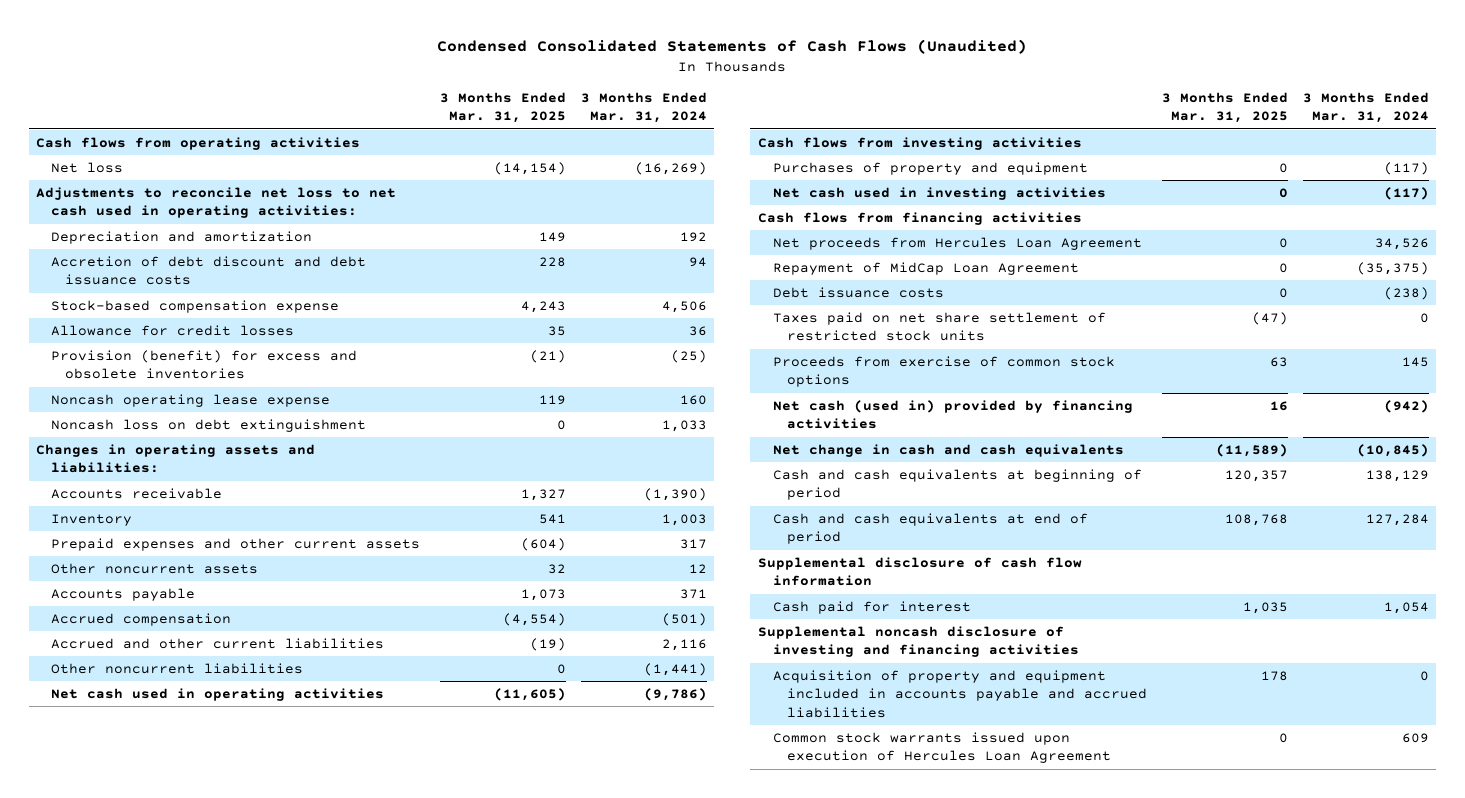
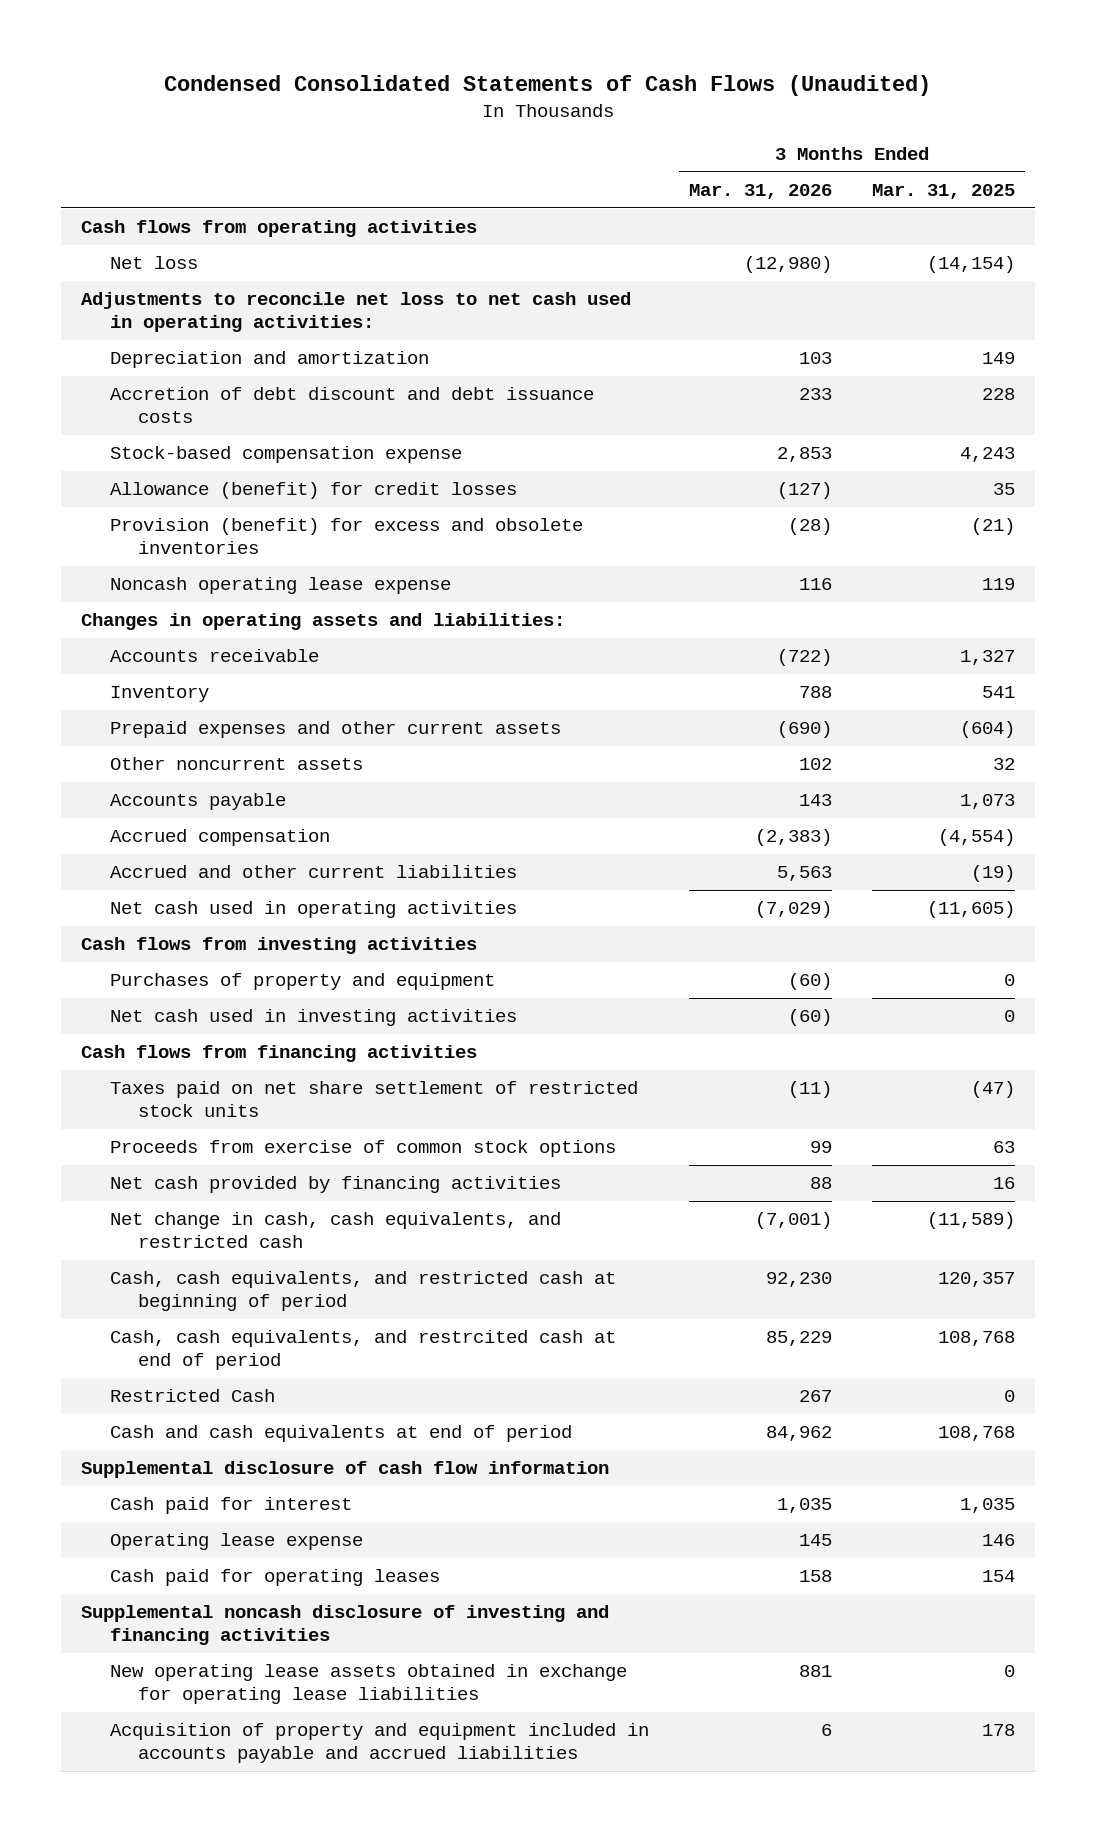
- | 3 Months Ended Mar. 31, 2025 | 3 Months Ended Mar. 31, 2024
+ | 3 Months Ended Mar. 31, 2026 | 3 Months Ended Mar. 31, 2025
- Allowance for credit losses | 35 | 36
+ Allowance (benefit) for credit losses | (127) | 35
- Noncash loss on debt extinguishment | 0 | 1,033
- Other noncurrent liabilities | 0 | (1,441)
- Net proceeds from Hercules Loan Agreement | 0 | 34,526
- Repayment of MidCap Loan Agreement | 0 | (35,375)
- Debt issuance costs | 0 | (238)
- Net cash (used in) provided by financing activities | 16 | (942)
- Net change in cash and cash equivalents | (11,589) | (10,845)
- Cash and cash equivalents at beginning of period | 120,357 | 138,129
+ Net cash provided by financing activities | 88 | 16
+ Net change in cash, cash equivalents, and restricted cash | (7,001) | (11,589)
+ Cash, cash equivalents, and restricted cash at beginning of period | 92,230 | 120,357
+ Cash, cash equivalents, and restrcited cash at end of period | 85,229 | 108,768
+ Restricted Cash | 267 | 0
+ Operating lease expense | 145 | 146
+ Cash paid for operating leases | 158 | 154
+ New operating lease assets obtained in exchange for operating lease liabilities | 881 | 0
- Common stock warrants issued upon execution of Hercules Loan Agreement | 0 | 609

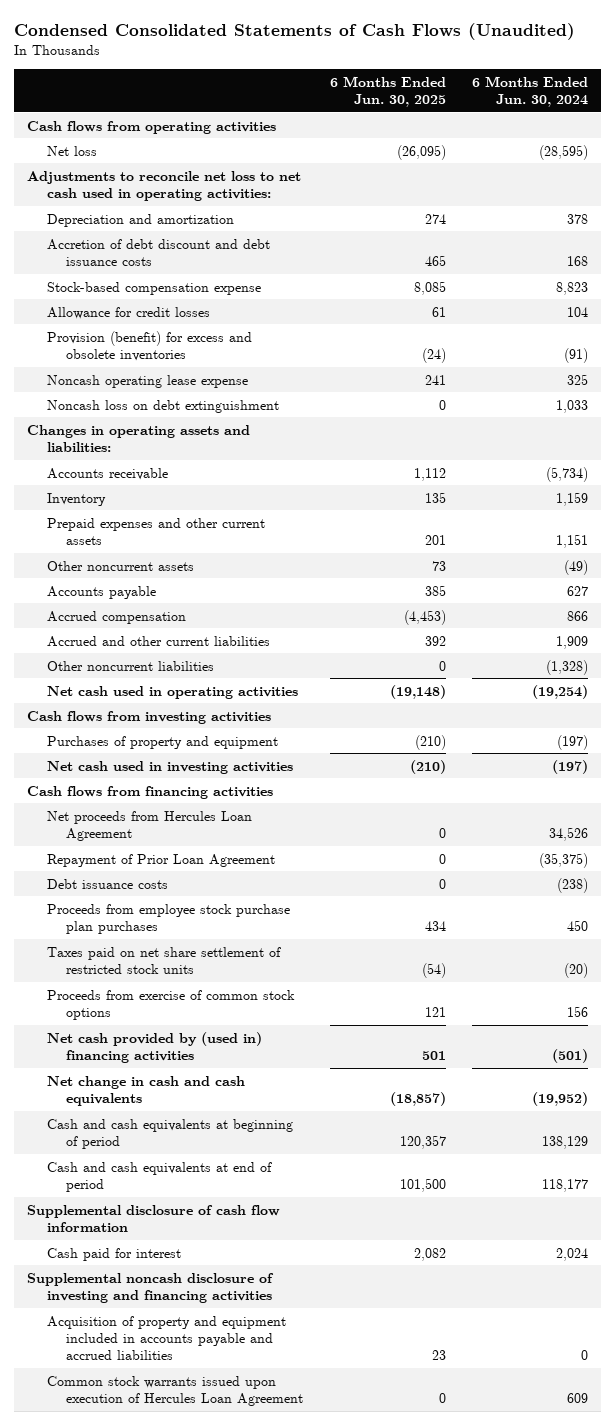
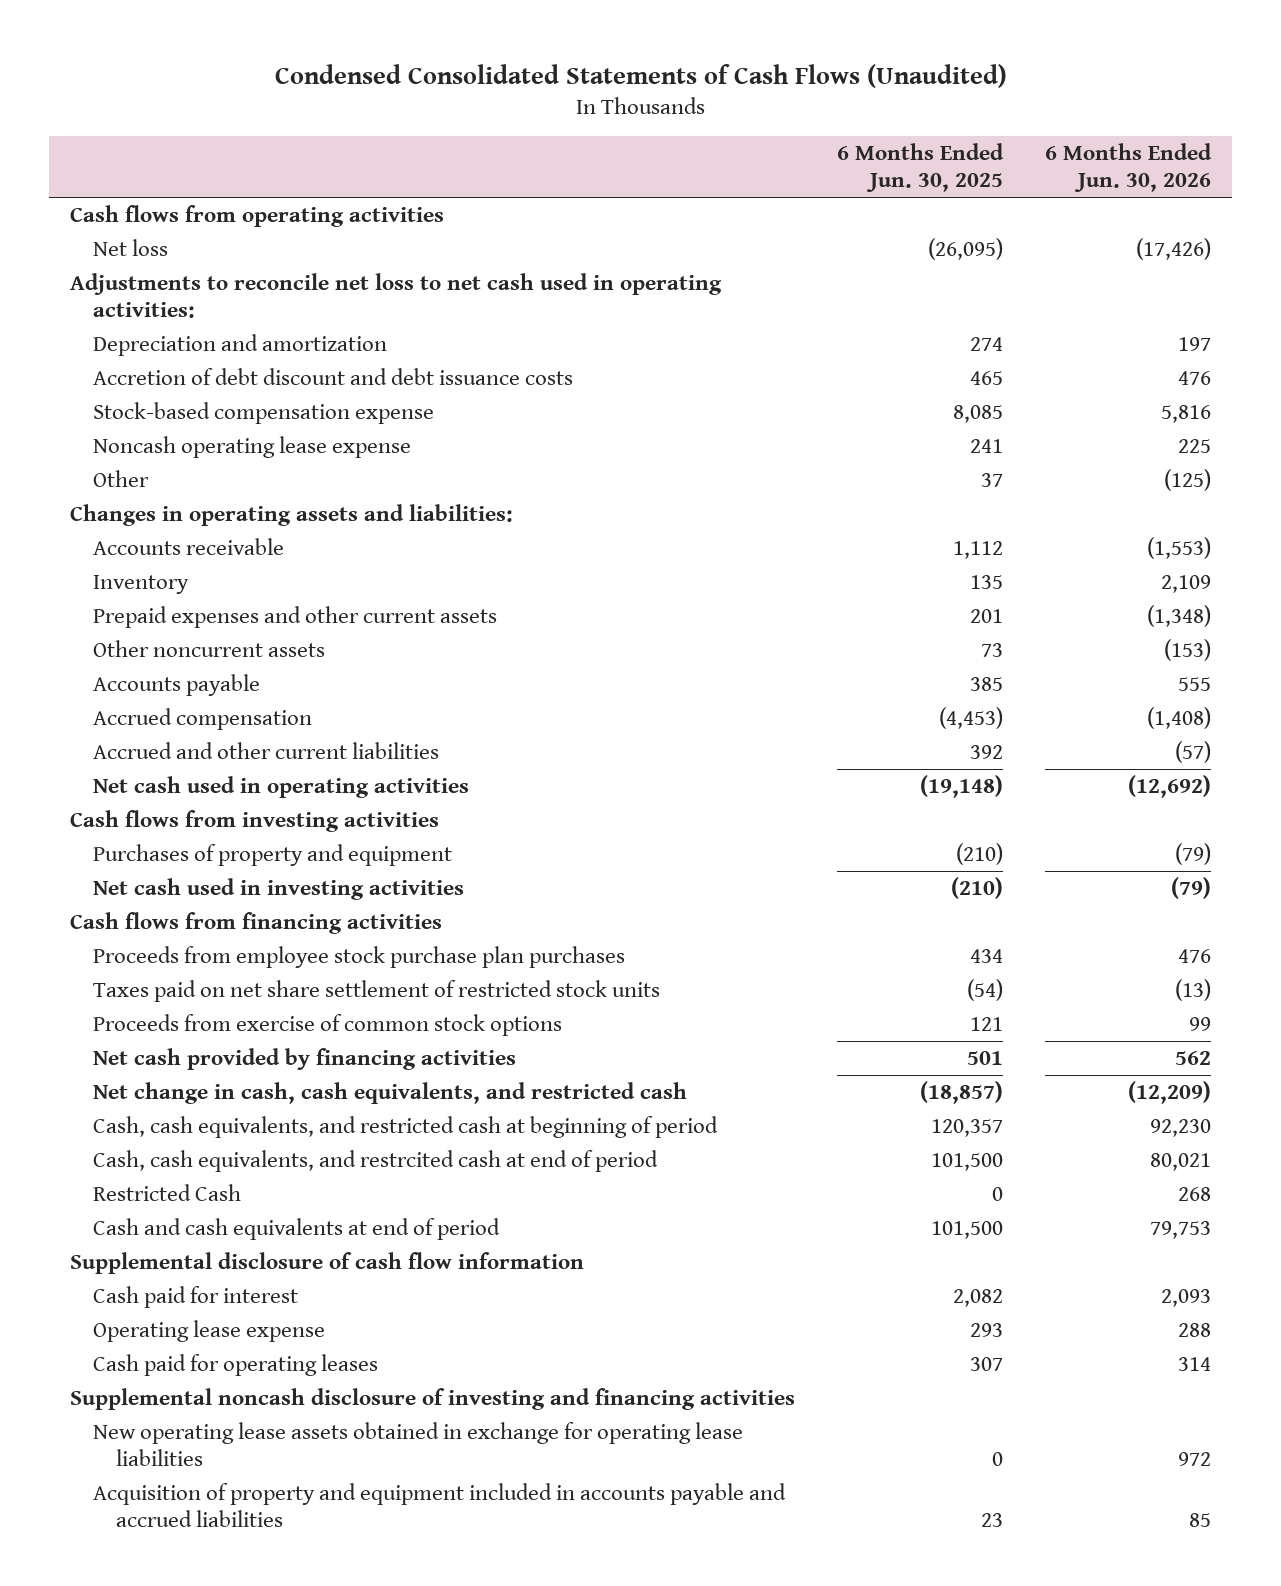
- | 6 Months Ended Jun. 30, 2025 | 6 Months Ended Jun. 30, 2024
+ | 6 Months Ended Jun. 30, 2025 | 6 Months Ended Jun. 30, 2026
- Allowance for credit losses | 61 | 104
- Provision (benefit) for excess and obsolete inventories | (24) | (91)
- Noncash loss on debt extinguishment | 0 | 1,033
+ Other | 37 | (125)
- Other noncurrent liabilities | 0 | (1,328)
- Net proceeds from Hercules Loan Agreement | 0 | 34,526
- Repayment of Prior Loan Agreement | 0 | (35,375)
- Debt issuance costs | 0 | (238)
- Net cash provided by (used in) financing activities | 501 | (501)
- Net change in cash and cash equivalents | (18,857) | (19,952)
- Cash and cash equivalents at beginning of period | 120,357 | 138,129
+ Net cash provided by financing activities | 501 | 562
+ Net change in cash, cash equivalents, and restricted cash | (18,857) | (12,209)
+ Cash, cash equivalents, and restricted cash at beginning of period | 120,357 | 92,230
+ Cash, cash equivalents, and restrcited cash at end of period | 101,500 | 80,021
+ Restricted Cash | 0 | 268
+ Operating lease expense | 293 | 288
+ Cash paid for operating leases | 307 | 314
+ New operating lease assets obtained in exchange for operating lease liabilities | 0 | 972
- Common stock warrants issued upon execution of Hercules Loan Agreement | 0 | 609

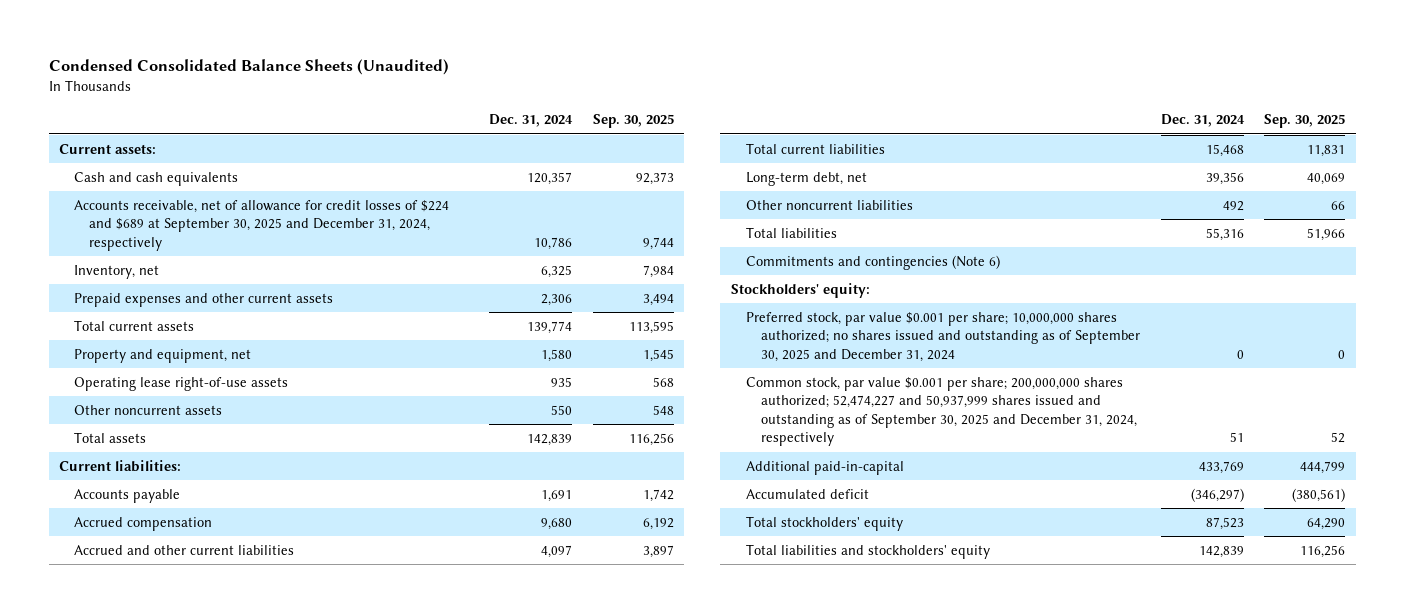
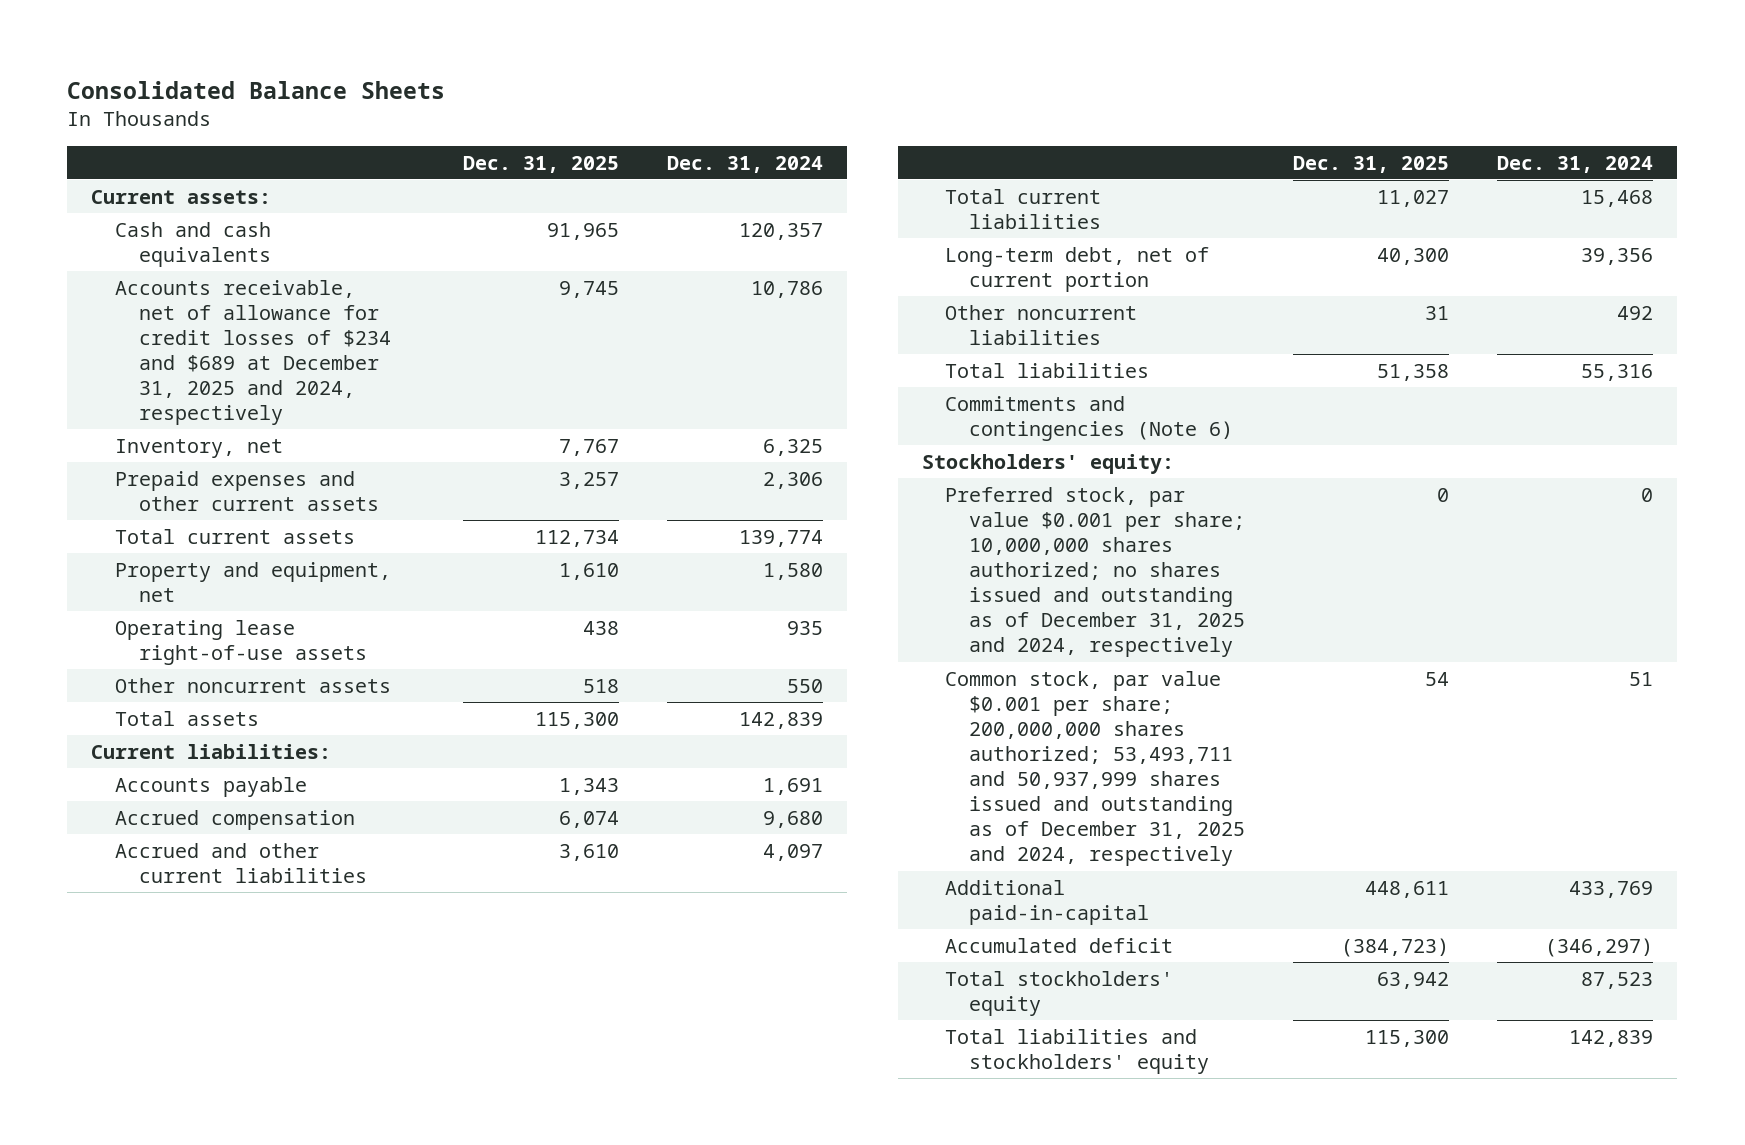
- Condensed Consolidated Balance Sheets (Unaudited)
+ Consolidated Balance Sheets
- | Dec. 31, 2024 | Sep. 30, 2025
+ | Dec. 31, 2025 | Dec. 31, 2024
- Accounts receivable, net of allowance for credit losses of $224 and $689 at September 30, 2025 and December 31, 2024, respectively | 10,786 | 9,744
+ Accounts receivable, net of allowance for credit losses of $234 and $689 at December 31, 2025 and 2024, respectively | 9,745 | 10,786
- Long-term debt, net | 39,356 | 40,069
+ Long-term debt, net of current portion | 40,300 | 39,356
- Preferred stock, par value $0.001 per share; 10,000,000 shares authorized; no shares issued and outstanding as of September 30, 2025 and December 31, 2024 | 0 | 0
- Common stock, par value $0.001 per share; 200,000,000 shares authorized; 52,474,227 and 50,937,999 shares issued and outstanding as of September 30, 2025 and December 31, 2024, respectively | 51 | 52
+ Preferred stock, par value $0.001 per share; 10,000,000 shares authorized; no shares issued and outstanding as of December 31, 2025 and 2024, respectively | 0 | 0
+ Common stock, par value $0.001 per share; 200,000,000 shares authorized; 53,493,711 and 50,937,999 shares issued and outstanding as of December 31, 2025 and 2024, respectively | 54 | 51

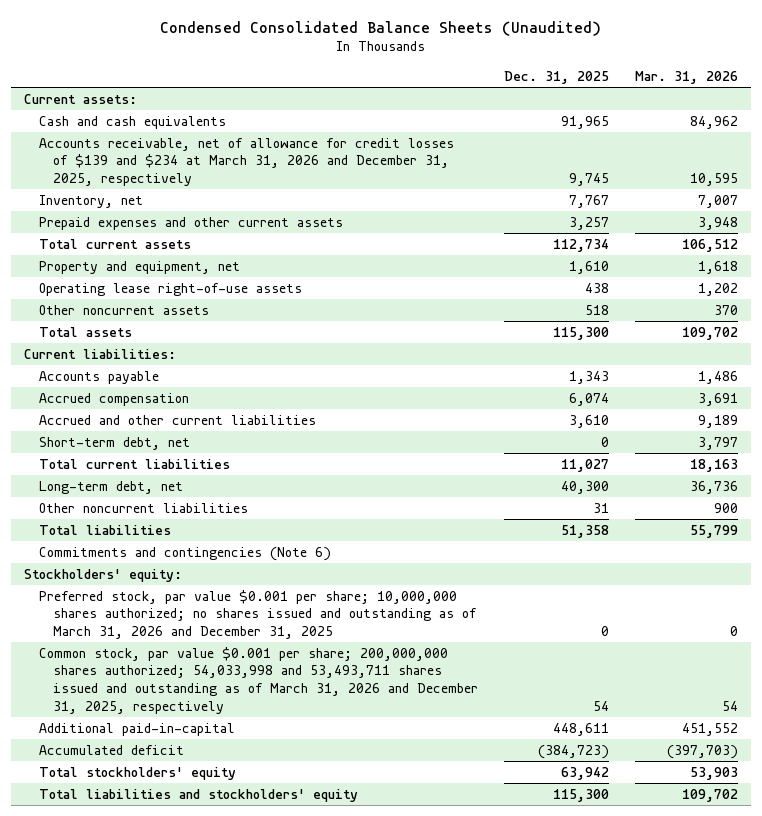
- Consolidated Balance Sheets
+ Condensed Consolidated Balance Sheets (Unaudited)
- | Dec. 31, 2025 | Dec. 31, 2024
+ | Dec. 31, 2025 | Mar. 31, 2026
- Accounts receivable, net of allowance for credit losses of $234 and $689 at December 31, 2025 and 2024, respectively | 9,745 | 10,786
+ Accounts receivable, net of allowance for credit losses of $139 and $234 at March 31, 2026 and December 31, 2025, respectively | 9,745 | 10,595
+ Short-term debt, net | 0 | 3,797
- Long-term debt, net of current portion | 40,300 | 39,356
+ Long-term debt, net | 40,300 | 36,736
- Preferred stock, par value $0.001 per share; 10,000,000 shares authorized; no shares issued and outstanding as of December 31, 2025 and 2024, respectively | 0 | 0
- Common stock, par value $0.001 per share; 200,000,000 shares authorized; 53,493,711 and 50,937,999 shares issued and outstanding as of December 31, 2025 and 2024, respectively | 54 | 51
+ Preferred stock, par value $0.001 per share; 10,000,000 shares authorized; no shares issued and outstanding as of March 31, 2026 and December 31, 2025 | 0 | 0
+ Common stock, par value $0.001 per share; 200,000,000 shares authorized; 54,033,998 and 53,493,711 shares issued and outstanding as of March 31, 2026 and December 31, 2025, respectively | 54 | 54

